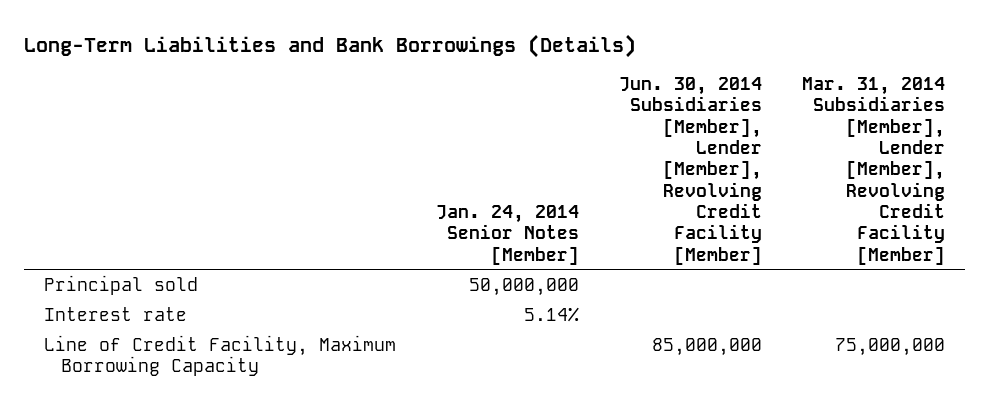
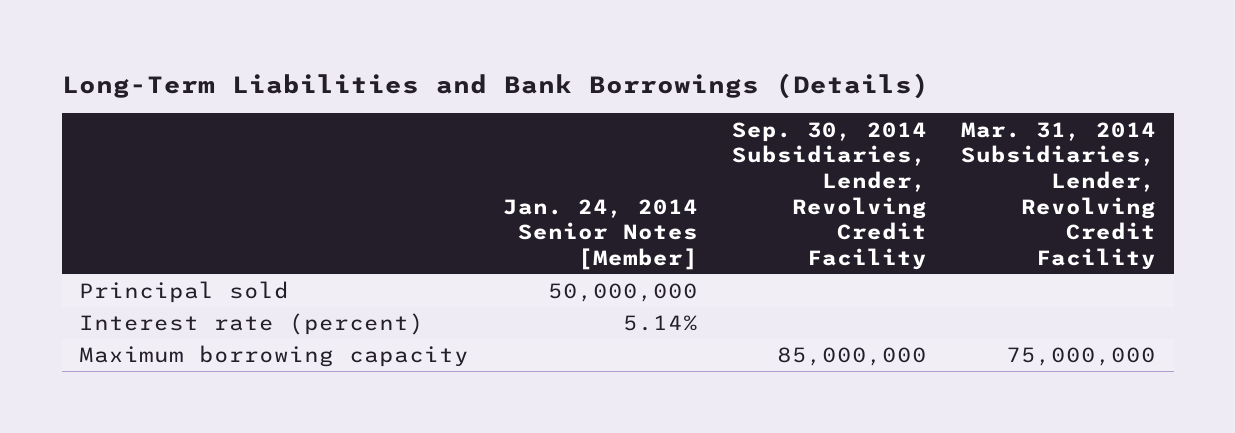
- | Jan. 24, 2014 Senior Notes [Member] | Jun. 30, 2014 Subsidiaries [Member], Lender [Member], Revolving Credit Facility [Member] | Mar. 31, 2014 Subsidiaries [Member], Lender [Member], Revolving Credit Facility [Member]
+ | Jan. 24, 2014 Senior Notes [Member] | Sep. 30, 2014 Subsidiaries, Lender, Revolving Credit Facility | Mar. 31, 2014 Subsidiaries, Lender, Revolving Credit Facility
- Interest rate | 5.14% | |
- Line of Credit Facility, Maximum Borrowing Capacity | | 85,000,000 | 75,000,000
+ Interest rate (percent) | 5.14% | |
+ Maximum borrowing capacity | | 85,000,000 | 75,000,000

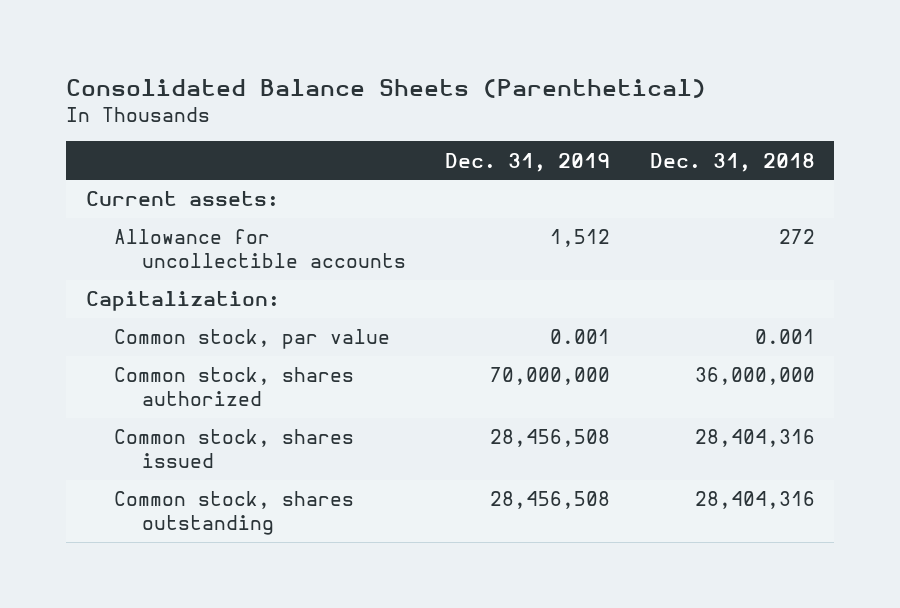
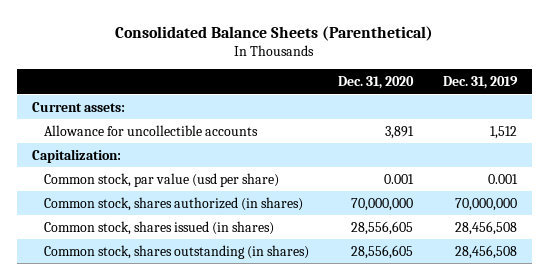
- | Dec. 31, 2019 | Dec. 31, 2018
+ | Dec. 31, 2020 | Dec. 31, 2019
- Common stock, par value | 0.001 | 0.001
- Common stock, shares authorized | 70,000,000 | 36,000,000
- Common stock, shares issued | 28,456,508 | 28,404,316
- Common stock, shares outstanding | 28,456,508 | 28,404,316
+ Common stock, par value (usd per share) | 0.001 | 0.001
+ Common stock, shares authorized (in shares) | 70,000,000 | 70,000,000
+ Common stock, shares issued (in shares) | 28,556,605 | 28,456,508
+ Common stock, shares outstanding (in shares) | 28,556,605 | 28,456,508

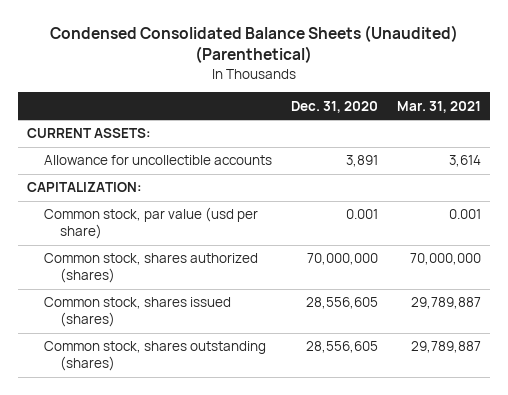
- Consolidated Balance Sheets (Parenthetical)
+ Condensed Consolidated Balance Sheets (Unaudited) (Parenthetical)
- | Dec. 31, 2020 | Dec. 31, 2019
+ | Dec. 31, 2020 | Mar. 31, 2021
- Current assets:
+ CURRENT ASSETS:
- Capitalization:
+ CAPITALIZATION:
- Common stock, shares authorized (in shares) | 70,000,000 | 70,000,000
- Common stock, shares issued (in shares) | 28,556,605 | 28,456,508
- Common stock, shares outstanding (in shares) | 28,556,605 | 28,456,508
+ Common stock, shares authorized (shares) | 70,000,000 | 70,000,000
+ Common stock, shares issued (shares) | 28,556,605 | 29,789,887
+ Common stock, shares outstanding (shares) | 28,556,605 | 29,789,887

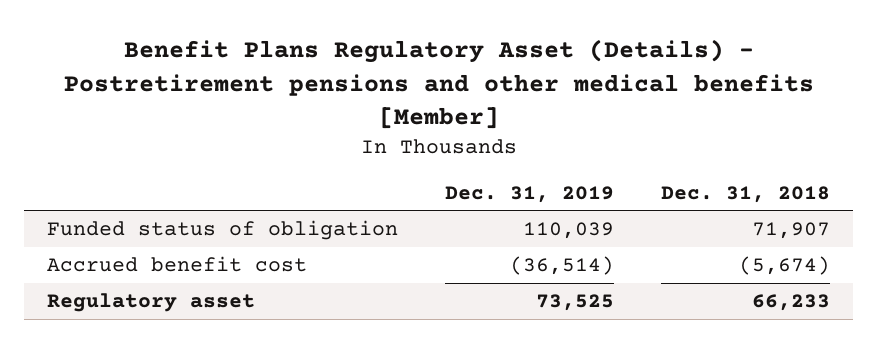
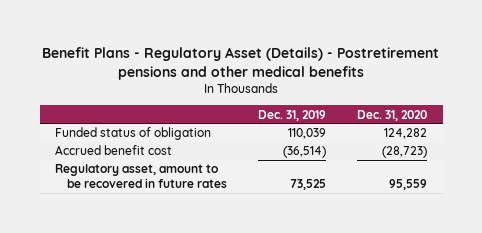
- Benefit Plans Regulatory Asset (Details) - Postretirement pensions and other medical benefits [Member]
+ Benefit Plans - Regulatory Asset (Details) - Postretirement pensions and other medical benefits
- | Dec. 31, 2019 | Dec. 31, 2018
+ | Dec. 31, 2019 | Dec. 31, 2020
- Regulatory asset | 73,525 | 66,233
+ Regulatory asset, amount to be recovered in future rates | 73,525 | 95,559

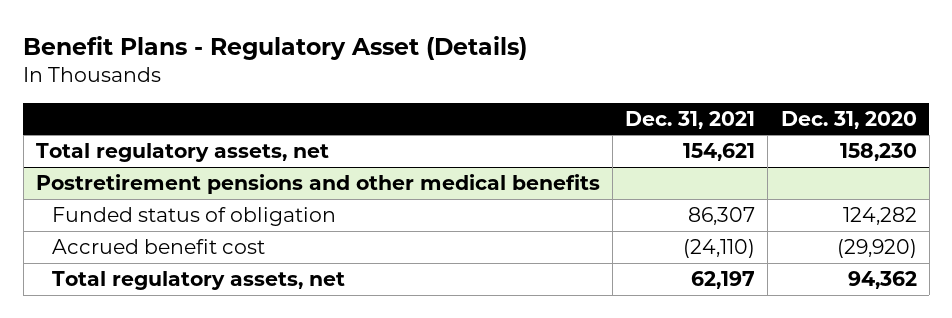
- Benefit Plans - Regulatory Asset (Details) - Postretirement pensions and other medical benefits
+ Benefit Plans - Regulatory Asset (Details)
- | Dec. 31, 2019 | Dec. 31, 2020
+ | Dec. 31, 2021 | Dec. 31, 2020
+ Total regulatory assets, net | 154,621 | 158,230
+ Postretirement pensions and other medical benefits
- Accrued benefit cost | (36,514) | (28,723)
- Regulatory asset, amount to be recovered in future rates | 73,525 | 95,559
+ Accrued benefit cost | (24,110) | (29,920)
+ Total regulatory assets, net | 62,197 | 94,362

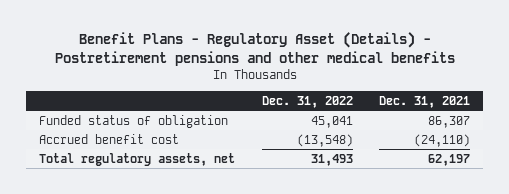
- Benefit Plans - Regulatory Asset (Details)
+ Benefit Plans - Regulatory Asset (Details) - Postretirement pensions and other medical benefits
- | Dec. 31, 2021 | Dec. 31, 2020
+ | Dec. 31, 2022 | Dec. 31, 2021
- Total regulatory assets, net | 154,621 | 158,230
- Postretirement pensions and other medical benefits

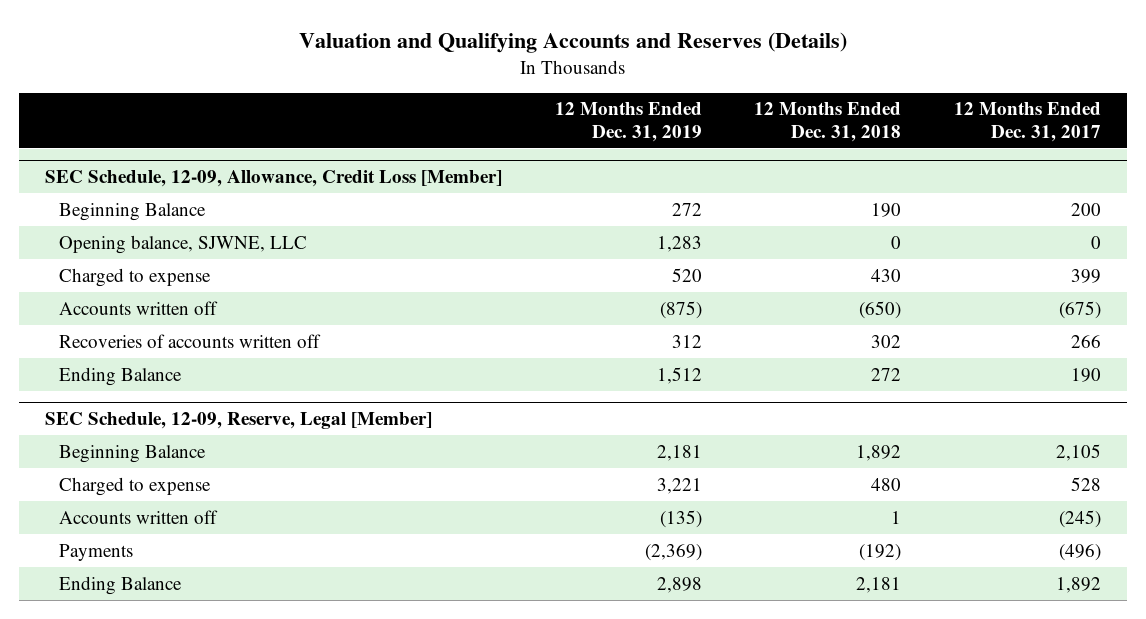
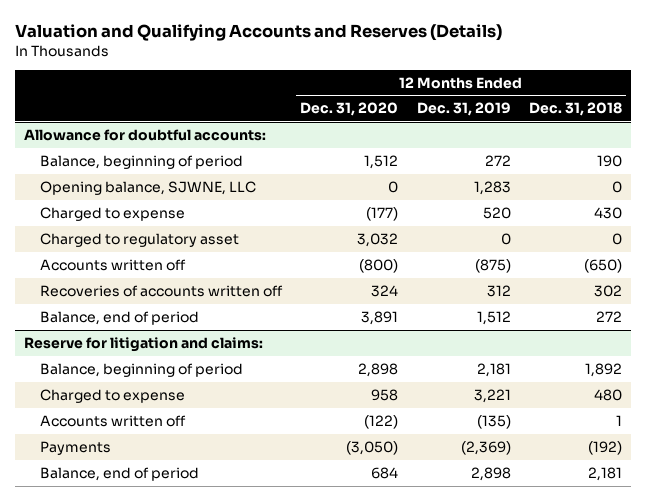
- | 12 Months Ended Dec. 31, 2019 | 12 Months Ended Dec. 31, 2018 | 12 Months Ended Dec. 31, 2017
+ | 12 Months Ended Dec. 31, 2020 | 12 Months Ended Dec. 31, 2019 | 12 Months Ended Dec. 31, 2018
- SEC Schedule, 12-09, Allowance, Credit Loss [Member]
- Beginning Balance | 272 | 190 | 200
+ Allowance for doubtful accounts:
+ Balance, beginning of period | 1,512 | 272 | 190
+ Charged to regulatory asset | 3,032 | 0 | 0
- Ending Balance | 1,512 | 272 | 190
- SEC Schedule, 12-09, Reserve, Legal [Member]
- Beginning Balance | 2,181 | 1,892 | 2,105
+ Balance, end of period | 3,891 | 1,512 | 272
+ Reserve for litigation and claims:
+ Balance, beginning of period | 2,898 | 2,181 | 1,892
- Ending Balance | 2,898 | 2,181 | 1,892
+ Balance, end of period | 684 | 2,898 | 2,181

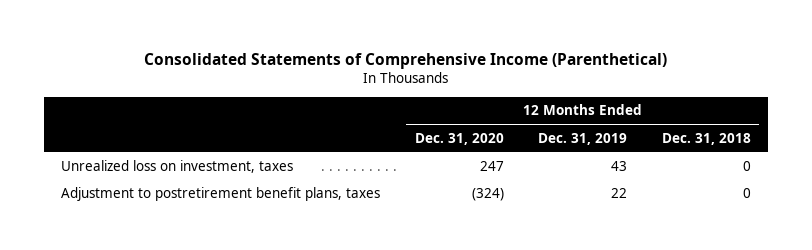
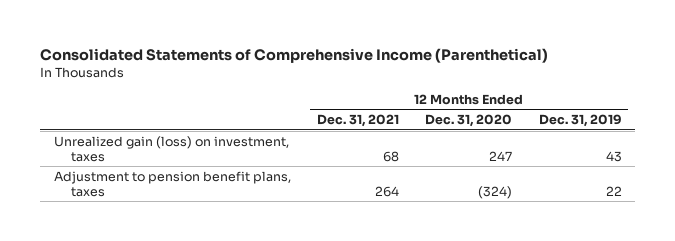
- | 12 Months Ended Dec. 31, 2020 | 12 Months Ended Dec. 31, 2019 | 12 Months Ended Dec. 31, 2018
+ | 12 Months Ended Dec. 31, 2021 | 12 Months Ended Dec. 31, 2020 | 12 Months Ended Dec. 31, 2019
- Unrealized loss on investment, taxes | 247 | 43 | 0
- Adjustment to postretirement benefit plans, taxes | (324) | 22 | 0
+ Unrealized gain (loss) on investment, taxes | 68 | 247 | 43
+ Adjustment to pension benefit plans, taxes | 264 | (324) | 22

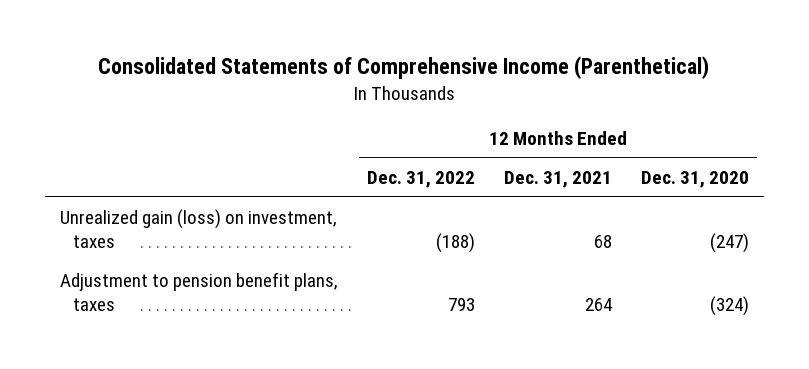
- | 12 Months Ended Dec. 31, 2021 | 12 Months Ended Dec. 31, 2020 | 12 Months Ended Dec. 31, 2019
+ | 12 Months Ended Dec. 31, 2022 | 12 Months Ended Dec. 31, 2021 | 12 Months Ended Dec. 31, 2020
- Unrealized gain (loss) on investment, taxes | 68 | 247 | 43
+ Unrealized gain (loss) on investment, taxes | (188) | 68 | (247)

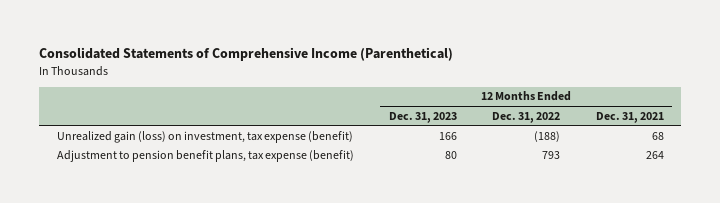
- | 12 Months Ended Dec. 31, 2022 | 12 Months Ended Dec. 31, 2021 | 12 Months Ended Dec. 31, 2020
+ | 12 Months Ended Dec. 31, 2023 | 12 Months Ended Dec. 31, 2022 | 12 Months Ended Dec. 31, 2021
- Unrealized gain (loss) on investment, taxes | (188) | 68 | (247)
- Adjustment to pension benefit plans, taxes | 793 | 264 | (324)
+ Unrealized gain (loss) on investment, tax expense (benefit) | 166 | (188) | 68
+ Adjustment to pension benefit plans, tax expense (benefit) | 80 | 793 | 264

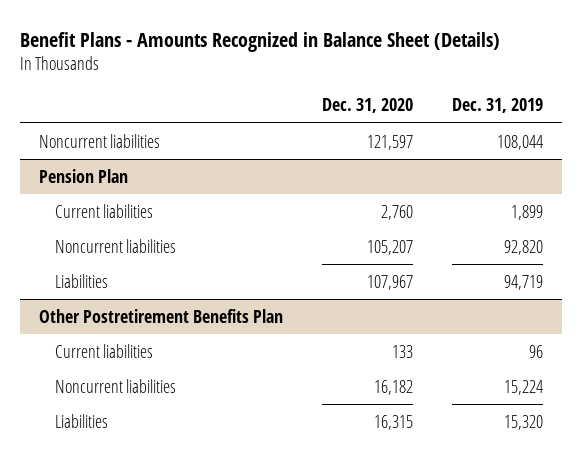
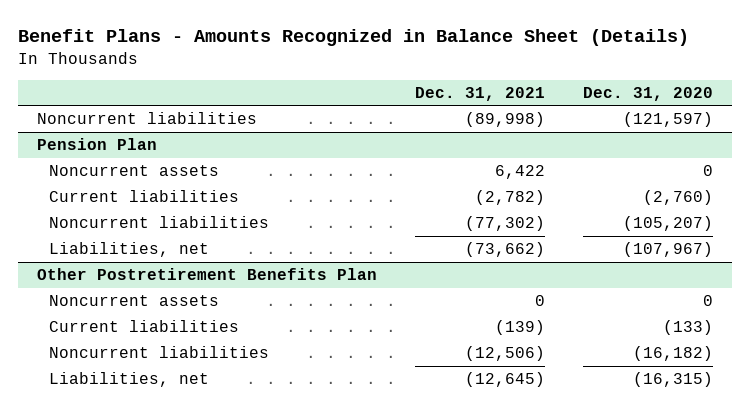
- | Dec. 31, 2020 | Dec. 31, 2019
+ | Dec. 31, 2021 | Dec. 31, 2020
- Noncurrent liabilities | 121,597 | 108,044
+ Noncurrent liabilities | (89,998) | (121,597)
@ Pension Plan
- Current liabilities | 2,760 | 1,899
- Noncurrent liabilities | 105,207 | 92,820
- Liabilities | 107,967 | 94,719
+ Noncurrent assets | 6,422 | 0
+ Current liabilities | (2,782) | (2,760)
+ Noncurrent liabilities | (77,302) | (105,207)
+ Liabilities, net | (73,662) | (107,967)
@ Other Postretirement Benefits Plan
- Current liabilities | 133 | 96
- Noncurrent liabilities | 16,182 | 15,224
- Liabilities | 16,315 | 15,320
+ Noncurrent assets | 0 | 0
+ Current liabilities | (139) | (133)
+ Noncurrent liabilities | (12,506) | (16,182)
+ Liabilities, net | (12,645) | (16,315)

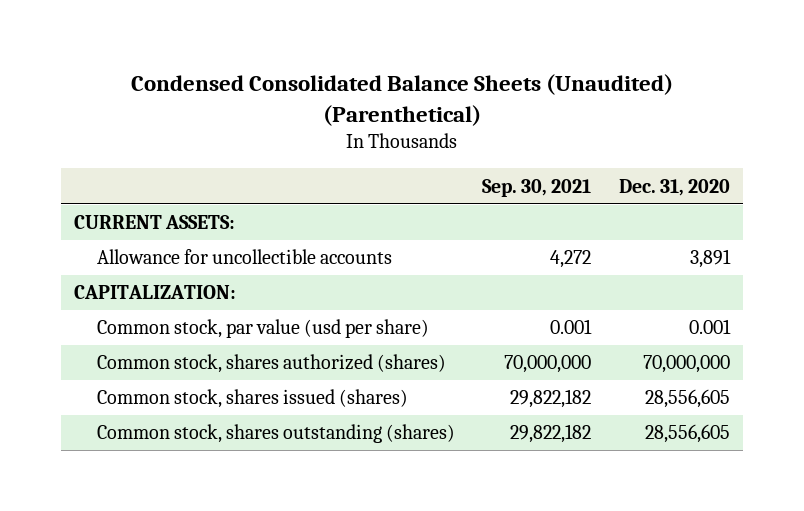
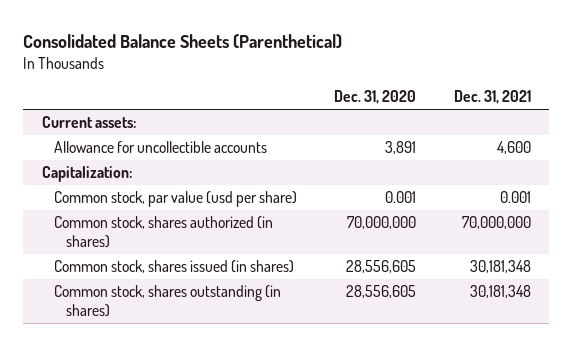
- Condensed Consolidated Balance Sheets (Unaudited) (Parenthetical)
+ Consolidated Balance Sheets (Parenthetical)
- | Sep. 30, 2021 | Dec. 31, 2020
+ | Dec. 31, 2020 | Dec. 31, 2021
- CURRENT ASSETS:
+ Current assets:
- CAPITALIZATION:
+ Capitalization:
- Common stock, shares authorized (shares) | 70,000,000 | 70,000,000
- Common stock, shares issued (shares) | 29,822,182 | 28,556,605
- Common stock, shares outstanding (shares) | 29,822,182 | 28,556,605
+ Common stock, shares authorized (in shares) | 70,000,000 | 70,000,000
+ Common stock, shares issued (in shares) | 28,556,605 | 30,181,348
+ Common stock, shares outstanding (in shares) | 28,556,605 | 30,181,348

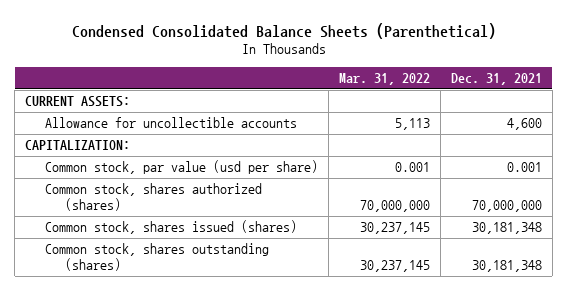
- Consolidated Balance Sheets (Parenthetical)
+ Condensed Consolidated Balance Sheets (Parenthetical)
- | Dec. 31, 2020 | Dec. 31, 2021
+ | Mar. 31, 2022 | Dec. 31, 2021
- Current assets:
+ CURRENT ASSETS:
- Capitalization:
+ CAPITALIZATION:
- Common stock, shares authorized (in shares) | 70,000,000 | 70,000,000
- Common stock, shares issued (in shares) | 28,556,605 | 30,181,348
- Common stock, shares outstanding (in shares) | 28,556,605 | 30,181,348
+ Common stock, shares authorized (shares) | 70,000,000 | 70,000,000
+ Common stock, shares issued (shares) | 30,237,145 | 30,181,348
+ Common stock, shares outstanding (shares) | 30,237,145 | 30,181,348

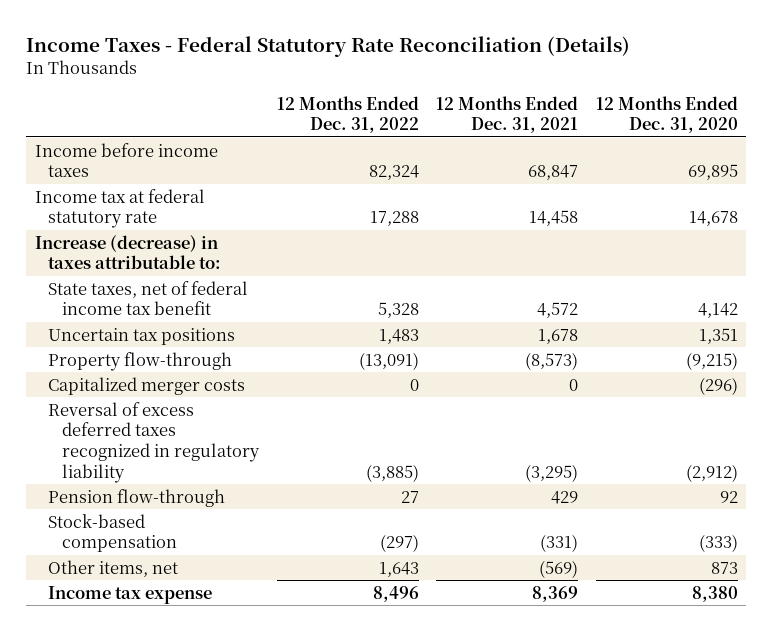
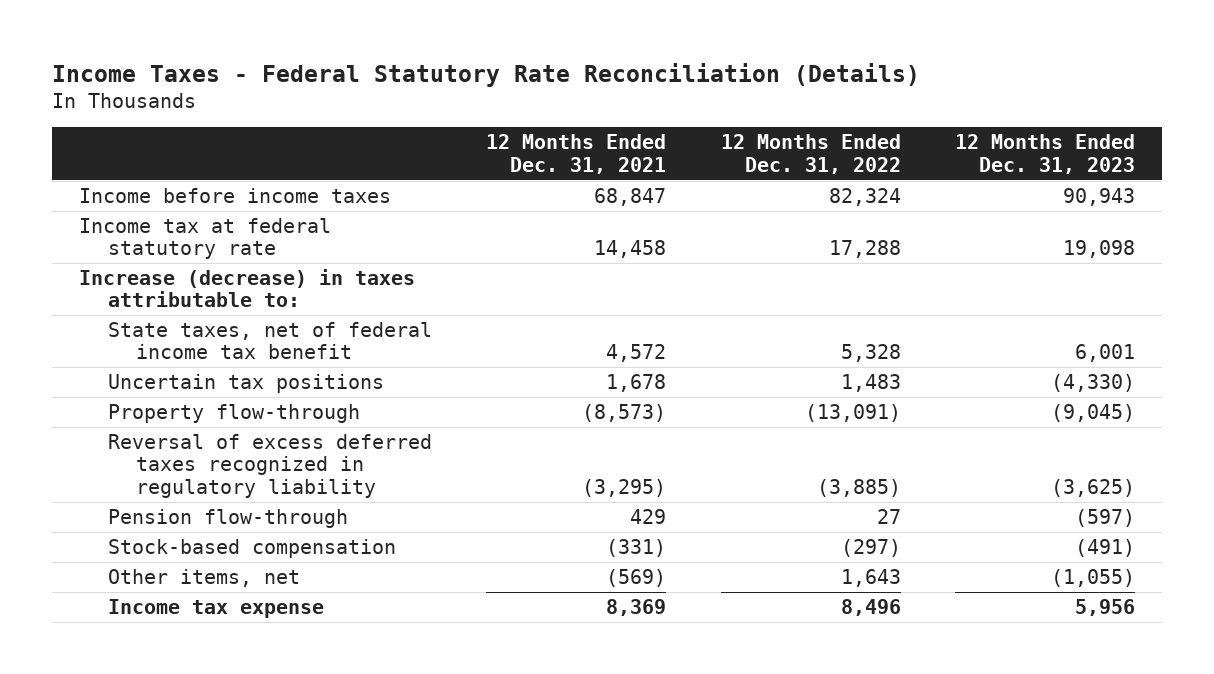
- | 12 Months Ended Dec. 31, 2022 | 12 Months Ended Dec. 31, 2021 | 12 Months Ended Dec. 31, 2020
+ | 12 Months Ended Dec. 31, 2021 | 12 Months Ended Dec. 31, 2022 | 12 Months Ended Dec. 31, 2023
- Capitalized merger costs | 0 | 0 | (296)

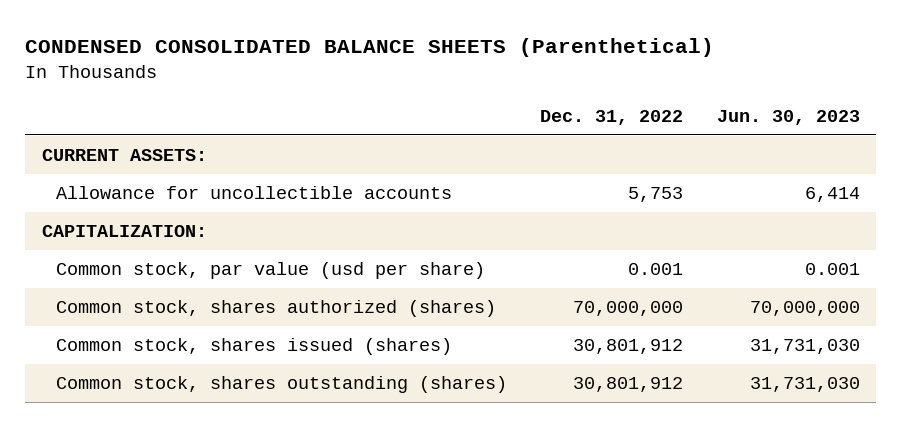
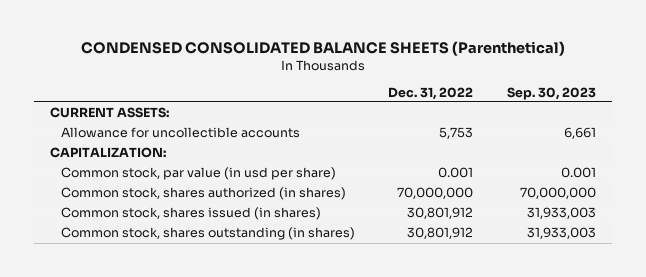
- | Dec. 31, 2022 | Jun. 30, 2023
+ | Dec. 31, 2022 | Sep. 30, 2023
- Common stock, par value (usd per share) | 0.001 | 0.001
- Common stock, shares authorized (shares) | 70,000,000 | 70,000,000
- Common stock, shares issued (shares) | 30,801,912 | 31,731,030
- Common stock, shares outstanding (shares) | 30,801,912 | 31,731,030
+ Common stock, par value (in usd per share) | 0.001 | 0.001
+ Common stock, shares authorized (in shares) | 70,000,000 | 70,000,000
+ Common stock, shares issued (in shares) | 30,801,912 | 31,933,003
+ Common stock, shares outstanding (in shares) | 30,801,912 | 31,933,003

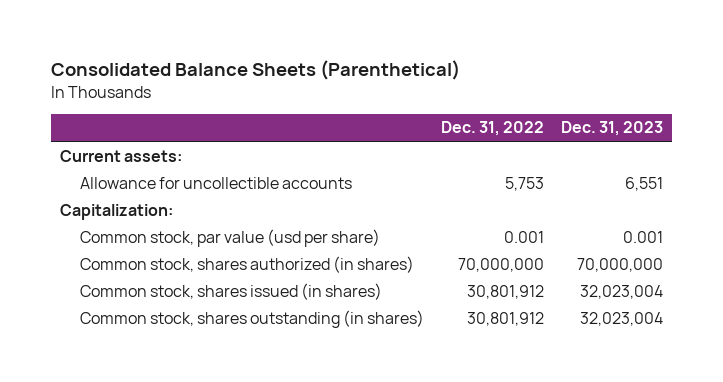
- CONDENSED CONSOLIDATED BALANCE SHEETS (Parenthetical)
+ Consolidated Balance Sheets (Parenthetical)
- | Dec. 31, 2022 | Sep. 30, 2023
+ | Dec. 31, 2022 | Dec. 31, 2023
- CURRENT ASSETS:
+ Current assets:
- CAPITALIZATION:
- Common stock, par value (in usd per share) | 0.001 | 0.001
+ Capitalization:
+ Common stock, par value (usd per share) | 0.001 | 0.001

